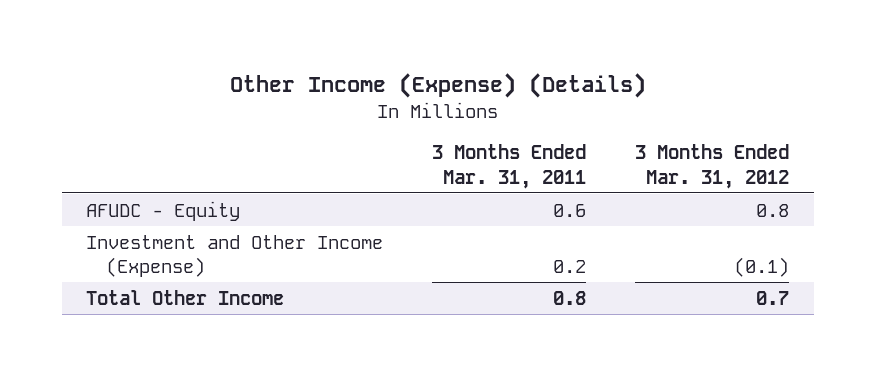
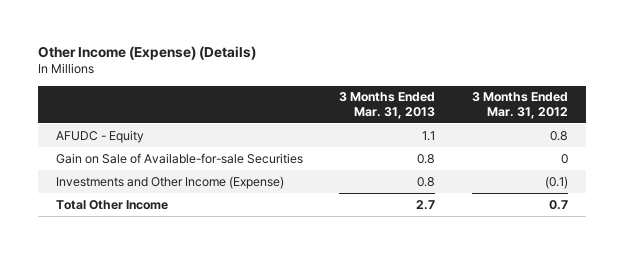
- | 3 Months Ended Mar. 31, 2011 | 3 Months Ended Mar. 31, 2012
+ | 3 Months Ended Mar. 31, 2013 | 3 Months Ended Mar. 31, 2012
- Investment and Other Income (Expense) | 0.2 | (0.1)
+ Gain on Sale of Available-for-sale Securities | 0.8 | 0
+ Investments and Other Income (Expense) | 0.8 | (0.1)

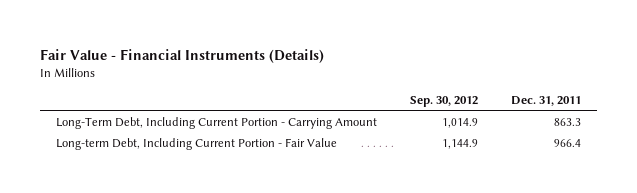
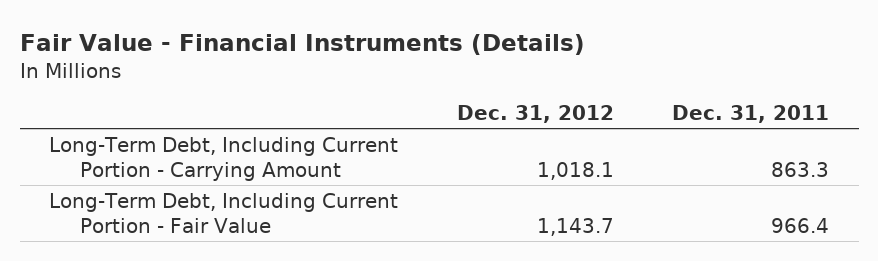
- | Sep. 30, 2012 | Dec. 31, 2011
+ | Dec. 31, 2012 | Dec. 31, 2011
- Long-term Debt, Including Current Portion - Fair Value | 1,144.9 | 966.4
+ Long-Term Debt, Including Current Portion - Fair Value | 1,143.7 | 966.4

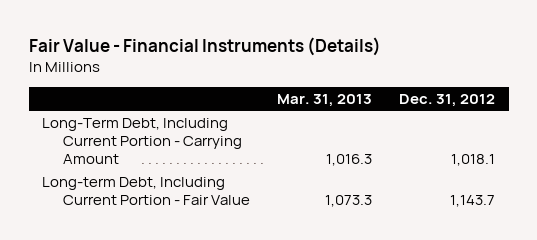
- | Dec. 31, 2012 | Dec. 31, 2011
+ | Mar. 31, 2013 | Dec. 31, 2012
- Long-Term Debt, Including Current Portion - Fair Value | 1,143.7 | 966.4
+ Long-term Debt, Including Current Portion - Fair Value | 1,073.3 | 1,143.7

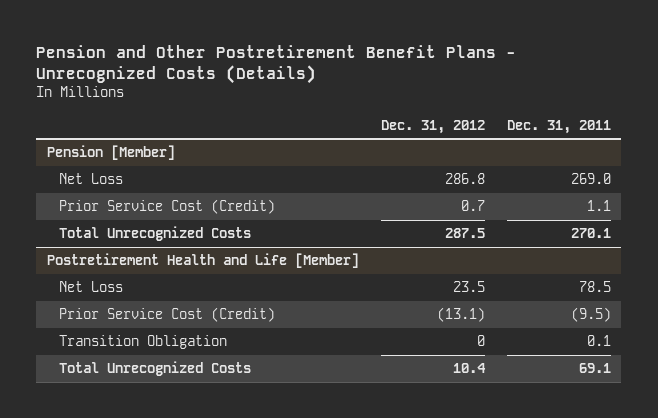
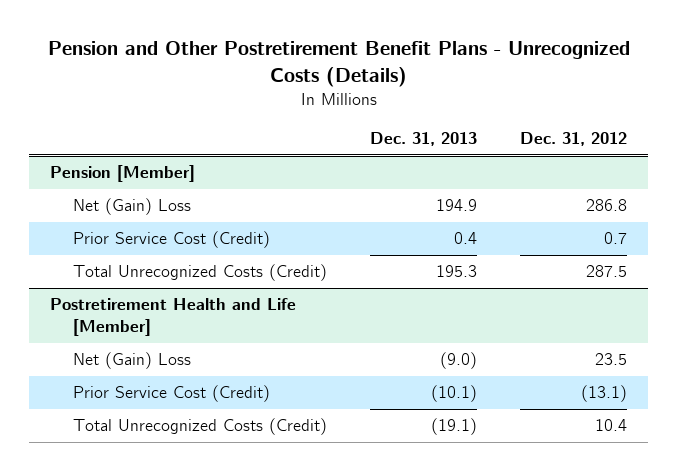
- | Dec. 31, 2012 | Dec. 31, 2011
+ | Dec. 31, 2013 | Dec. 31, 2012
@ Pension [Member]
- Net Loss | 286.8 | 269.0
+ Net (Gain) Loss | 194.9 | 286.8
- Total Unrecognized Costs | 287.5 | 270.1
+ Total Unrecognized Costs (Credit) | 195.3 | 287.5
@ Postretirement Health and Life [Member]
- Net Loss | 23.5 | 78.5
+ Net (Gain) Loss | (9.0) | 23.5
- Transition Obligation | 0 | 0.1
- Total Unrecognized Costs | 10.4 | 69.1
+ Total Unrecognized Costs (Credit) | (19.1) | 10.4

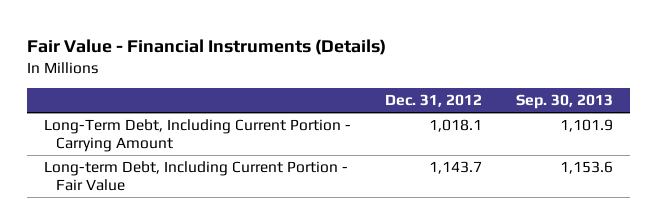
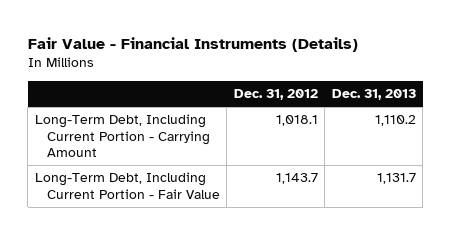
- | Dec. 31, 2012 | Sep. 30, 2013
+ | Dec. 31, 2012 | Dec. 31, 2013
- Long-term Debt, Including Current Portion - Fair Value | 1,143.7 | 1,153.6
+ Long-Term Debt, Including Current Portion - Fair Value | 1,143.7 | 1,131.7

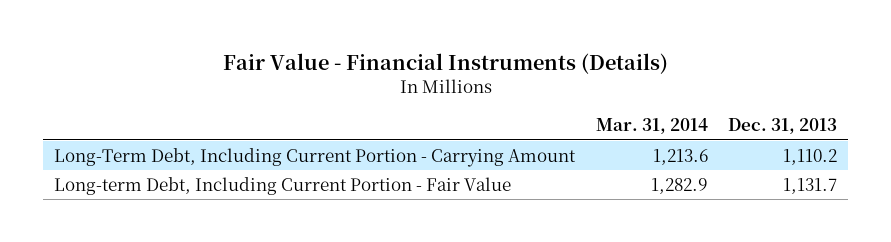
- | Dec. 31, 2012 | Dec. 31, 2013
+ | Mar. 31, 2014 | Dec. 31, 2013
- Long-Term Debt, Including Current Portion - Fair Value | 1,143.7 | 1,131.7
+ Long-term Debt, Including Current Portion - Fair Value | 1,282.9 | 1,131.7

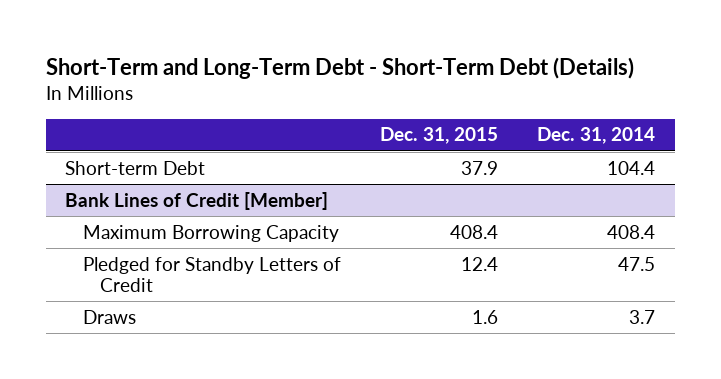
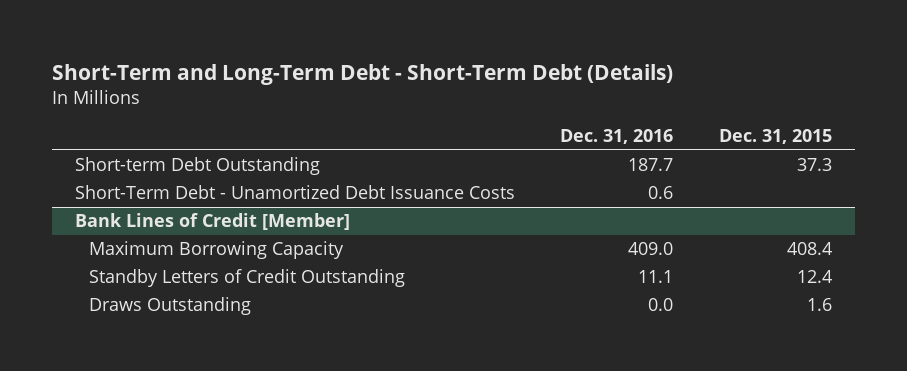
- | Dec. 31, 2015 | Dec. 31, 2014
+ | Dec. 31, 2016 | Dec. 31, 2015
- Short-term Debt | 37.9 | 104.4
+ Short-term Debt Outstanding | 187.7 | 37.3
+ Short-Term Debt - Unamortized Debt Issuance Costs | 0.6 |
@ Bank Lines of Credit [Member]
- Pledged for Standby Letters of Credit | 12.4 | 47.5
- Draws | 1.6 | 3.7
+ Standby Letters of Credit Outstanding | 11.1 | 12.4
+ Draws Outstanding | 0.0 | 1.6

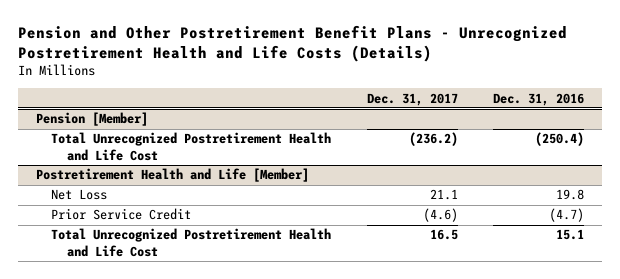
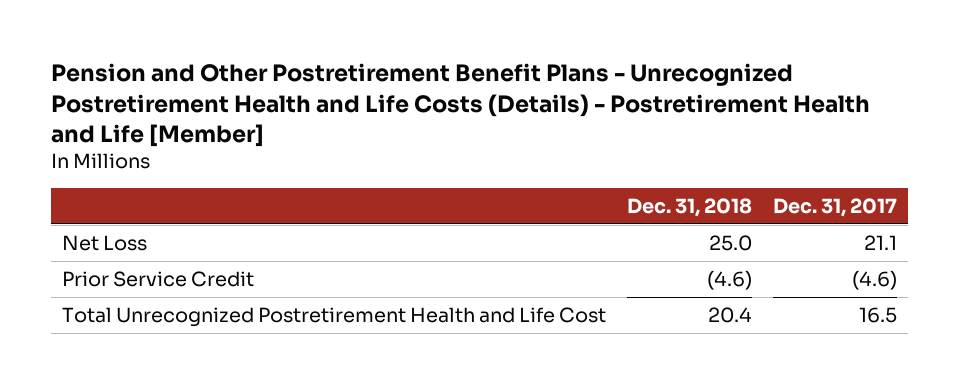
- Pension and Other Postretirement Benefit Plans - Unrecognized Postretirement Health and Life Costs (Details)
+ Pension and Other Postretirement Benefit Plans - Unrecognized Postretirement Health and Life Costs (Details) - Postretirement Health and Life [Member]
- | Dec. 31, 2017 | Dec. 31, 2016
+ | Dec. 31, 2018 | Dec. 31, 2017
- Pension [Member]
- Total Unrecognized Postretirement Health and Life Cost | (236.2) | (250.4)
- Postretirement Health and Life [Member]

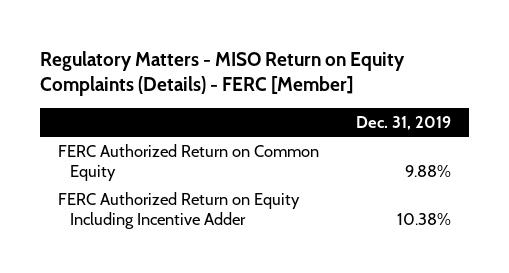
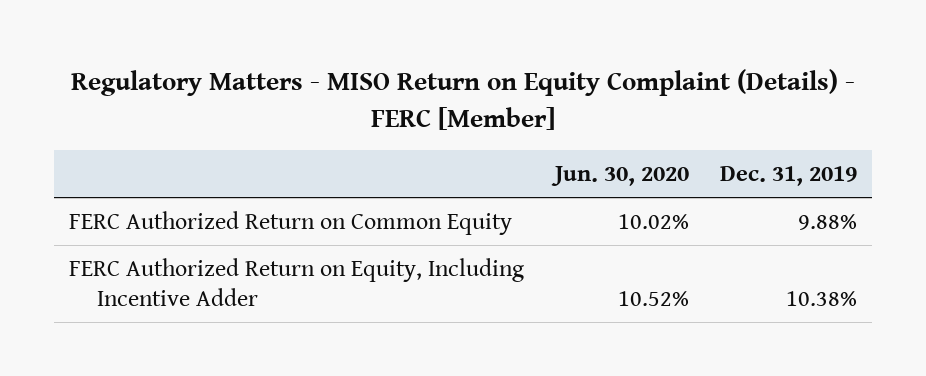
- Regulatory Matters - MISO Return on Equity Complaints (Details) - FERC [Member]
+ Regulatory Matters - MISO Return on Equity Complaint (Details) - FERC [Member]
- | Dec. 31, 2019
+ | Jun. 30, 2020 | Dec. 31, 2019
- FERC Authorized Return on Equity Including Incentive Adder | 10.38%
+ FERC Authorized Return on Equity, Including Incentive Adder | 10.52% | 10.38%

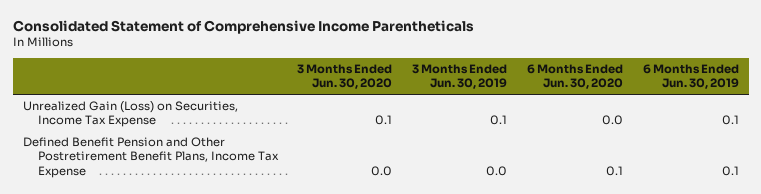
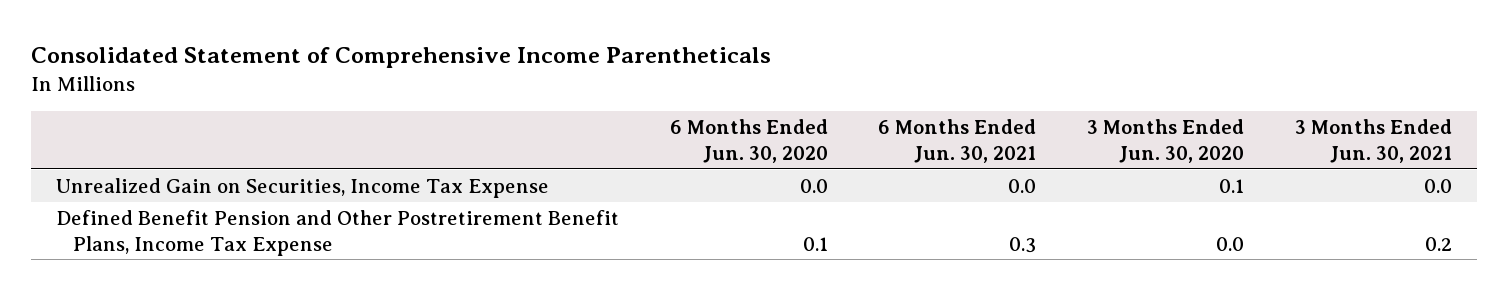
- | 3 Months Ended Jun. 30, 2020 | 3 Months Ended Jun. 30, 2019 | 6 Months Ended Jun. 30, 2020 | 6 Months Ended Jun. 30, 2019
+ | 6 Months Ended Jun. 30, 2020 | 6 Months Ended Jun. 30, 2021 | 3 Months Ended Jun. 30, 2020 | 3 Months Ended Jun. 30, 2021
- Unrealized Gain (Loss) on Securities, Income Tax Expense | 0.1 | 0.1 | 0.0 | 0.1
+ Unrealized Gain on Securities, Income Tax Expense | 0.0 | 0.0 | 0.1 | 0.0

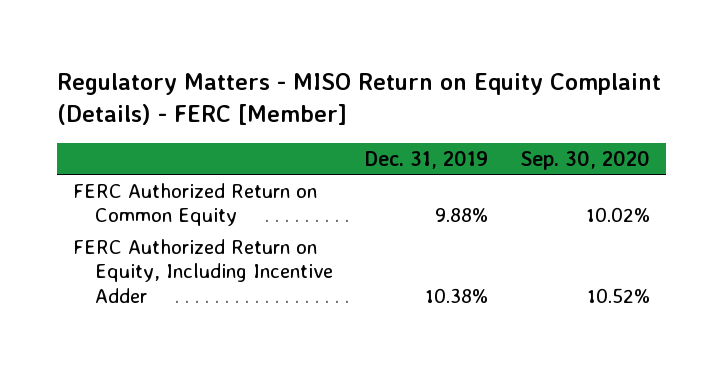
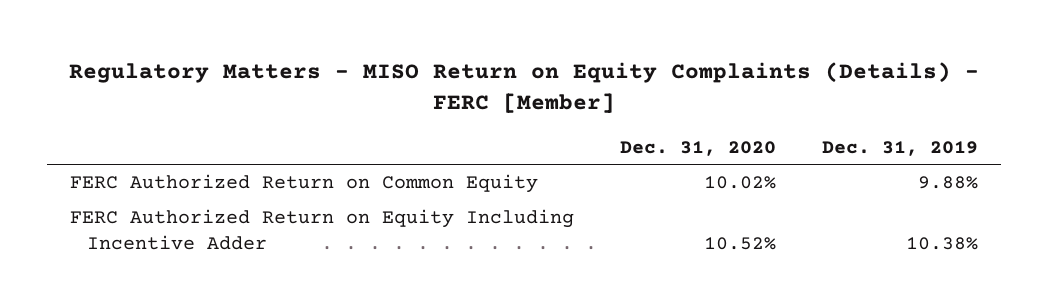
- Regulatory Matters - MISO Return on Equity Complaint (Details) - FERC [Member]
+ Regulatory Matters - MISO Return on Equity Complaints (Details) - FERC [Member]
- | Dec. 31, 2019 | Sep. 30, 2020
+ | Dec. 31, 2020 | Dec. 31, 2019
- FERC Authorized Return on Equity, Including Incentive Adder | 10.38% | 10.52%
+ FERC Authorized Return on Equity Including Incentive Adder | 10.52% | 10.38%

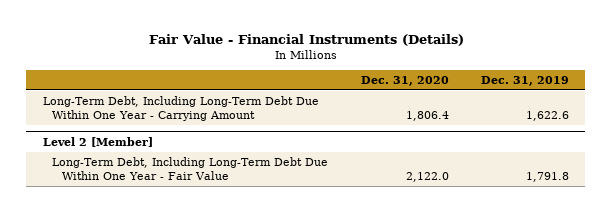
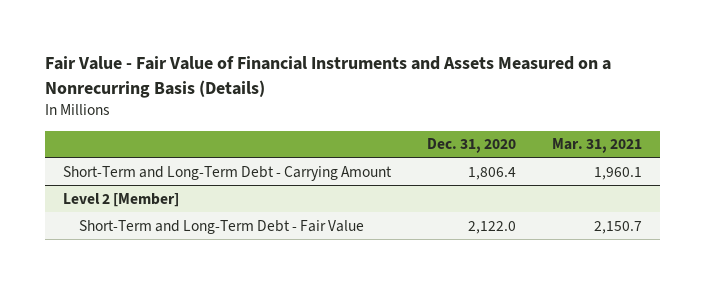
- Fair Value - Financial Instruments (Details)
+ Fair Value - Fair Value of Financial Instruments and Assets Measured on a Nonrecurring Basis (Details)
- | Dec. 31, 2020 | Dec. 31, 2019
+ | Dec. 31, 2020 | Mar. 31, 2021
- Long-Term Debt, Including Long-Term Debt Due Within One Year - Carrying Amount | 1,806.4 | 1,622.6
+ Short-Term and Long-Term Debt - Carrying Amount | 1,806.4 | 1,960.1
@ Level 2 [Member]
- Long-Term Debt, Including Long-Term Debt Due Within One Year - Fair Value | 2,122.0 | 1,791.8
+ Short-Term and Long-Term Debt - Fair Value | 2,122.0 | 2,150.7

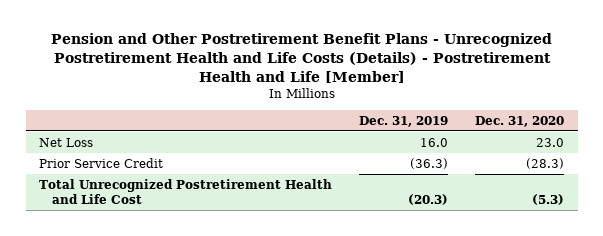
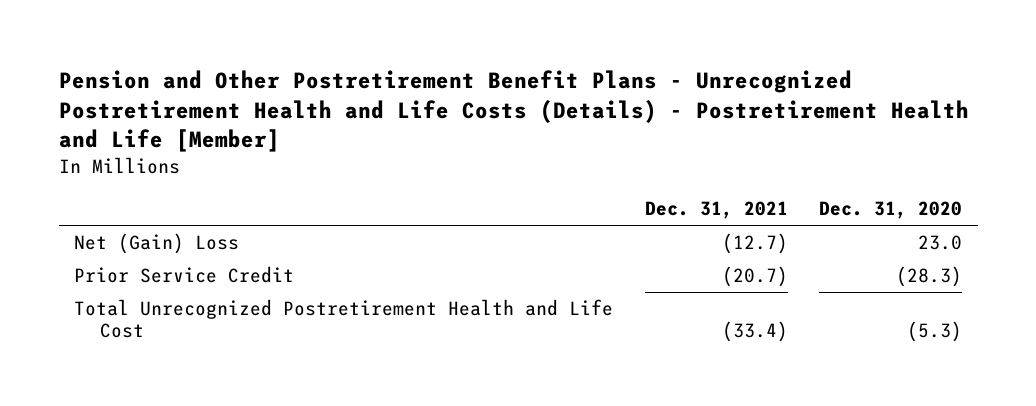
- | Dec. 31, 2019 | Dec. 31, 2020
+ | Dec. 31, 2021 | Dec. 31, 2020
- Net Loss | 16.0 | 23.0
+ Net (Gain) Loss | (12.7) | 23.0

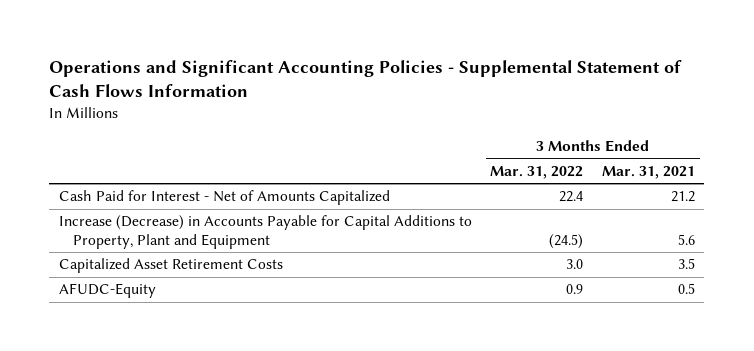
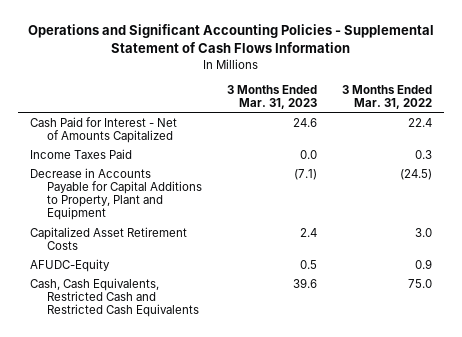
- | 3 Months Ended Mar. 31, 2022 | 3 Months Ended Mar. 31, 2021
+ | 3 Months Ended Mar. 31, 2023 | 3 Months Ended Mar. 31, 2022
- Increase (Decrease) in Accounts Payable for Capital Additions to Property, Plant and Equipment | (24.5) | 5.6
+ Income Taxes Paid | 0.0 | 0.3
+ Decrease in Accounts Payable for Capital Additions to Property, Plant and Equipment | (7.1) | (24.5)
+ Cash, Cash Equivalents, Restricted Cash and Restricted Cash Equivalents | 39.6 | 75.0

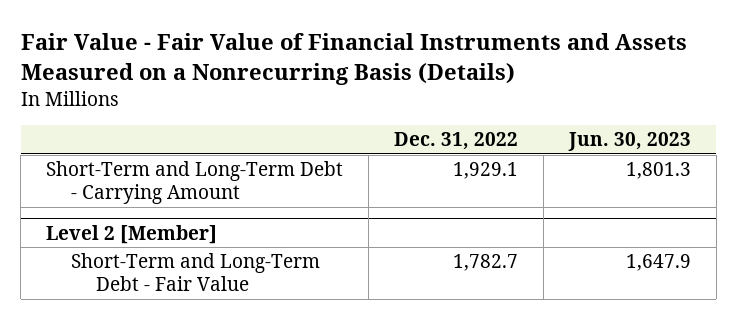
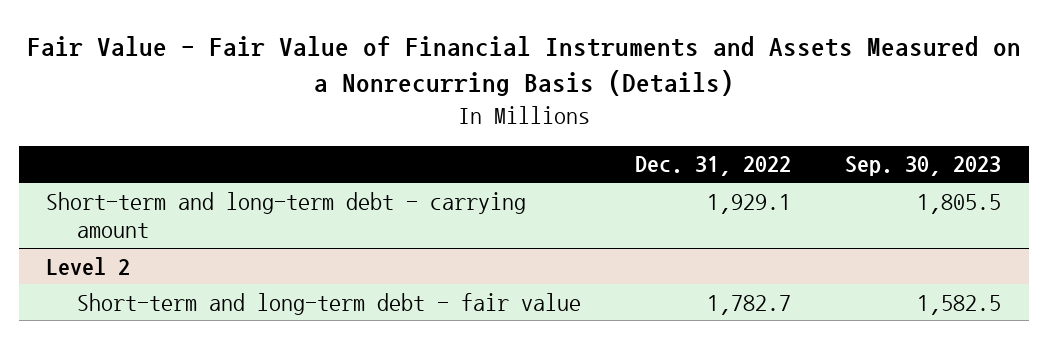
- | Dec. 31, 2022 | Jun. 30, 2023
+ | Dec. 31, 2022 | Sep. 30, 2023
- Short-Term and Long-Term Debt - Carrying Amount | 1,929.1 | 1,801.3
- Level 2 [Member]
- Short-Term and Long-Term Debt - Fair Value | 1,782.7 | 1,647.9
+ Short-term and long-term debt - carrying amount | 1,929.1 | 1,805.5
+ Level 2
+ Short-term and long-term debt - fair value | 1,782.7 | 1,582.5

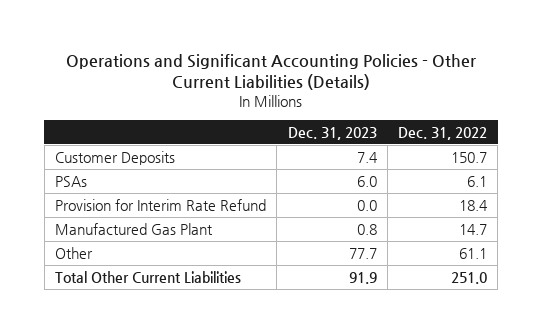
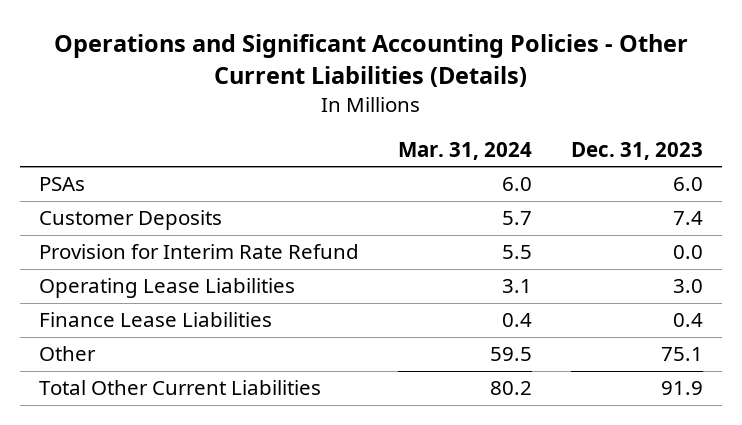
- | Dec. 31, 2023 | Dec. 31, 2022
+ | Mar. 31, 2024 | Dec. 31, 2023
moved down: Customer Deposits | 5.7 | 7.4
- Manufactured Gas Plant | 0.8 | 14.7
- Other | 77.7 | 61.1
+ Operating Lease Liabilities | 3.1 | 3.0
+ Finance Lease Liabilities | 0.4 | 0.4
+ Other | 59.5 | 75.1

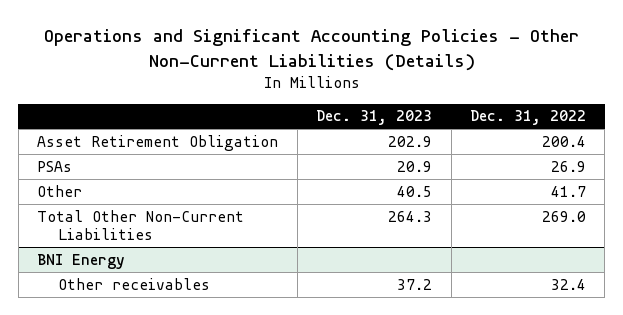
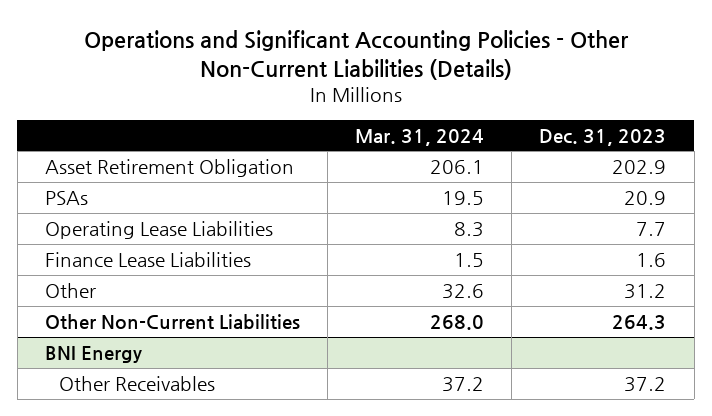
- | Dec. 31, 2023 | Dec. 31, 2022
+ | Mar. 31, 2024 | Dec. 31, 2023
- Other | 40.5 | 41.7
- Total Other Non-Current Liabilities | 264.3 | 269.0
+ Operating Lease Liabilities | 8.3 | 7.7
+ Finance Lease Liabilities | 1.5 | 1.6
+ Other | 32.6 | 31.2
+ Other Non-Current Liabilities | 268.0 | 264.3
@ BNI Energy
- Other receivables | 37.2 | 32.4
+ Other Receivables | 37.2 | 37.2

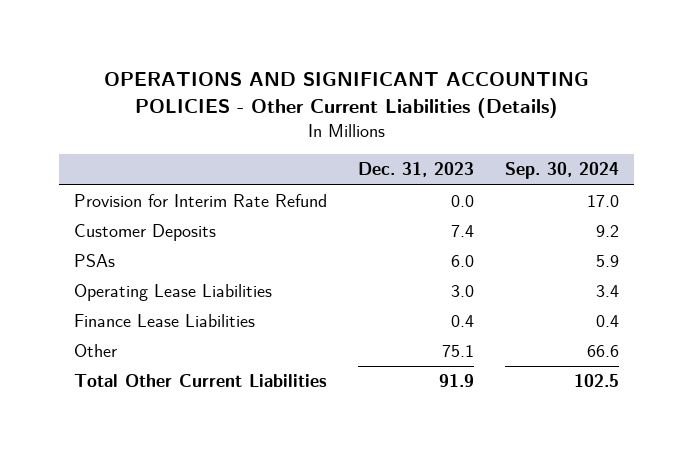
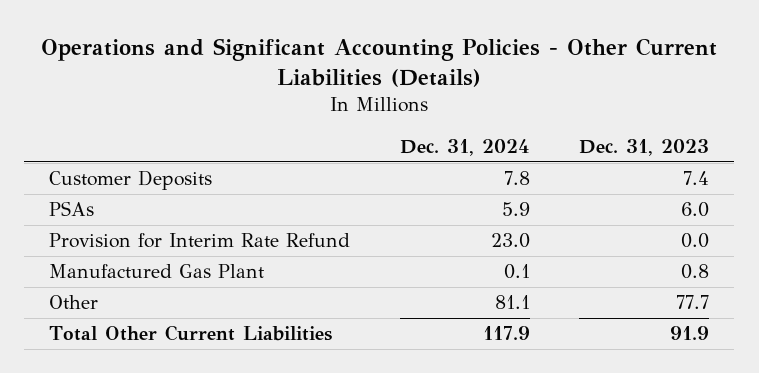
- OPERATIONS AND SIGNIFICANT ACCOUNTING POLICIES - Other Current Liabilities (Details)
+ Operations and Significant Accounting Policies - Other Current Liabilities (Details)
- | Dec. 31, 2023 | Sep. 30, 2024
+ | Dec. 31, 2024 | Dec. 31, 2023
- Operating Lease Liabilities | 3.0 | 3.4
- Finance Lease Liabilities | 0.4 | 0.4
- Other | 75.1 | 66.6
moved down: Provision for Interim Rate Refund | 23.0 | 0.0
+ Manufactured Gas Plant | 0.1 | 0.8
+ Other | 81.1 | 77.7

